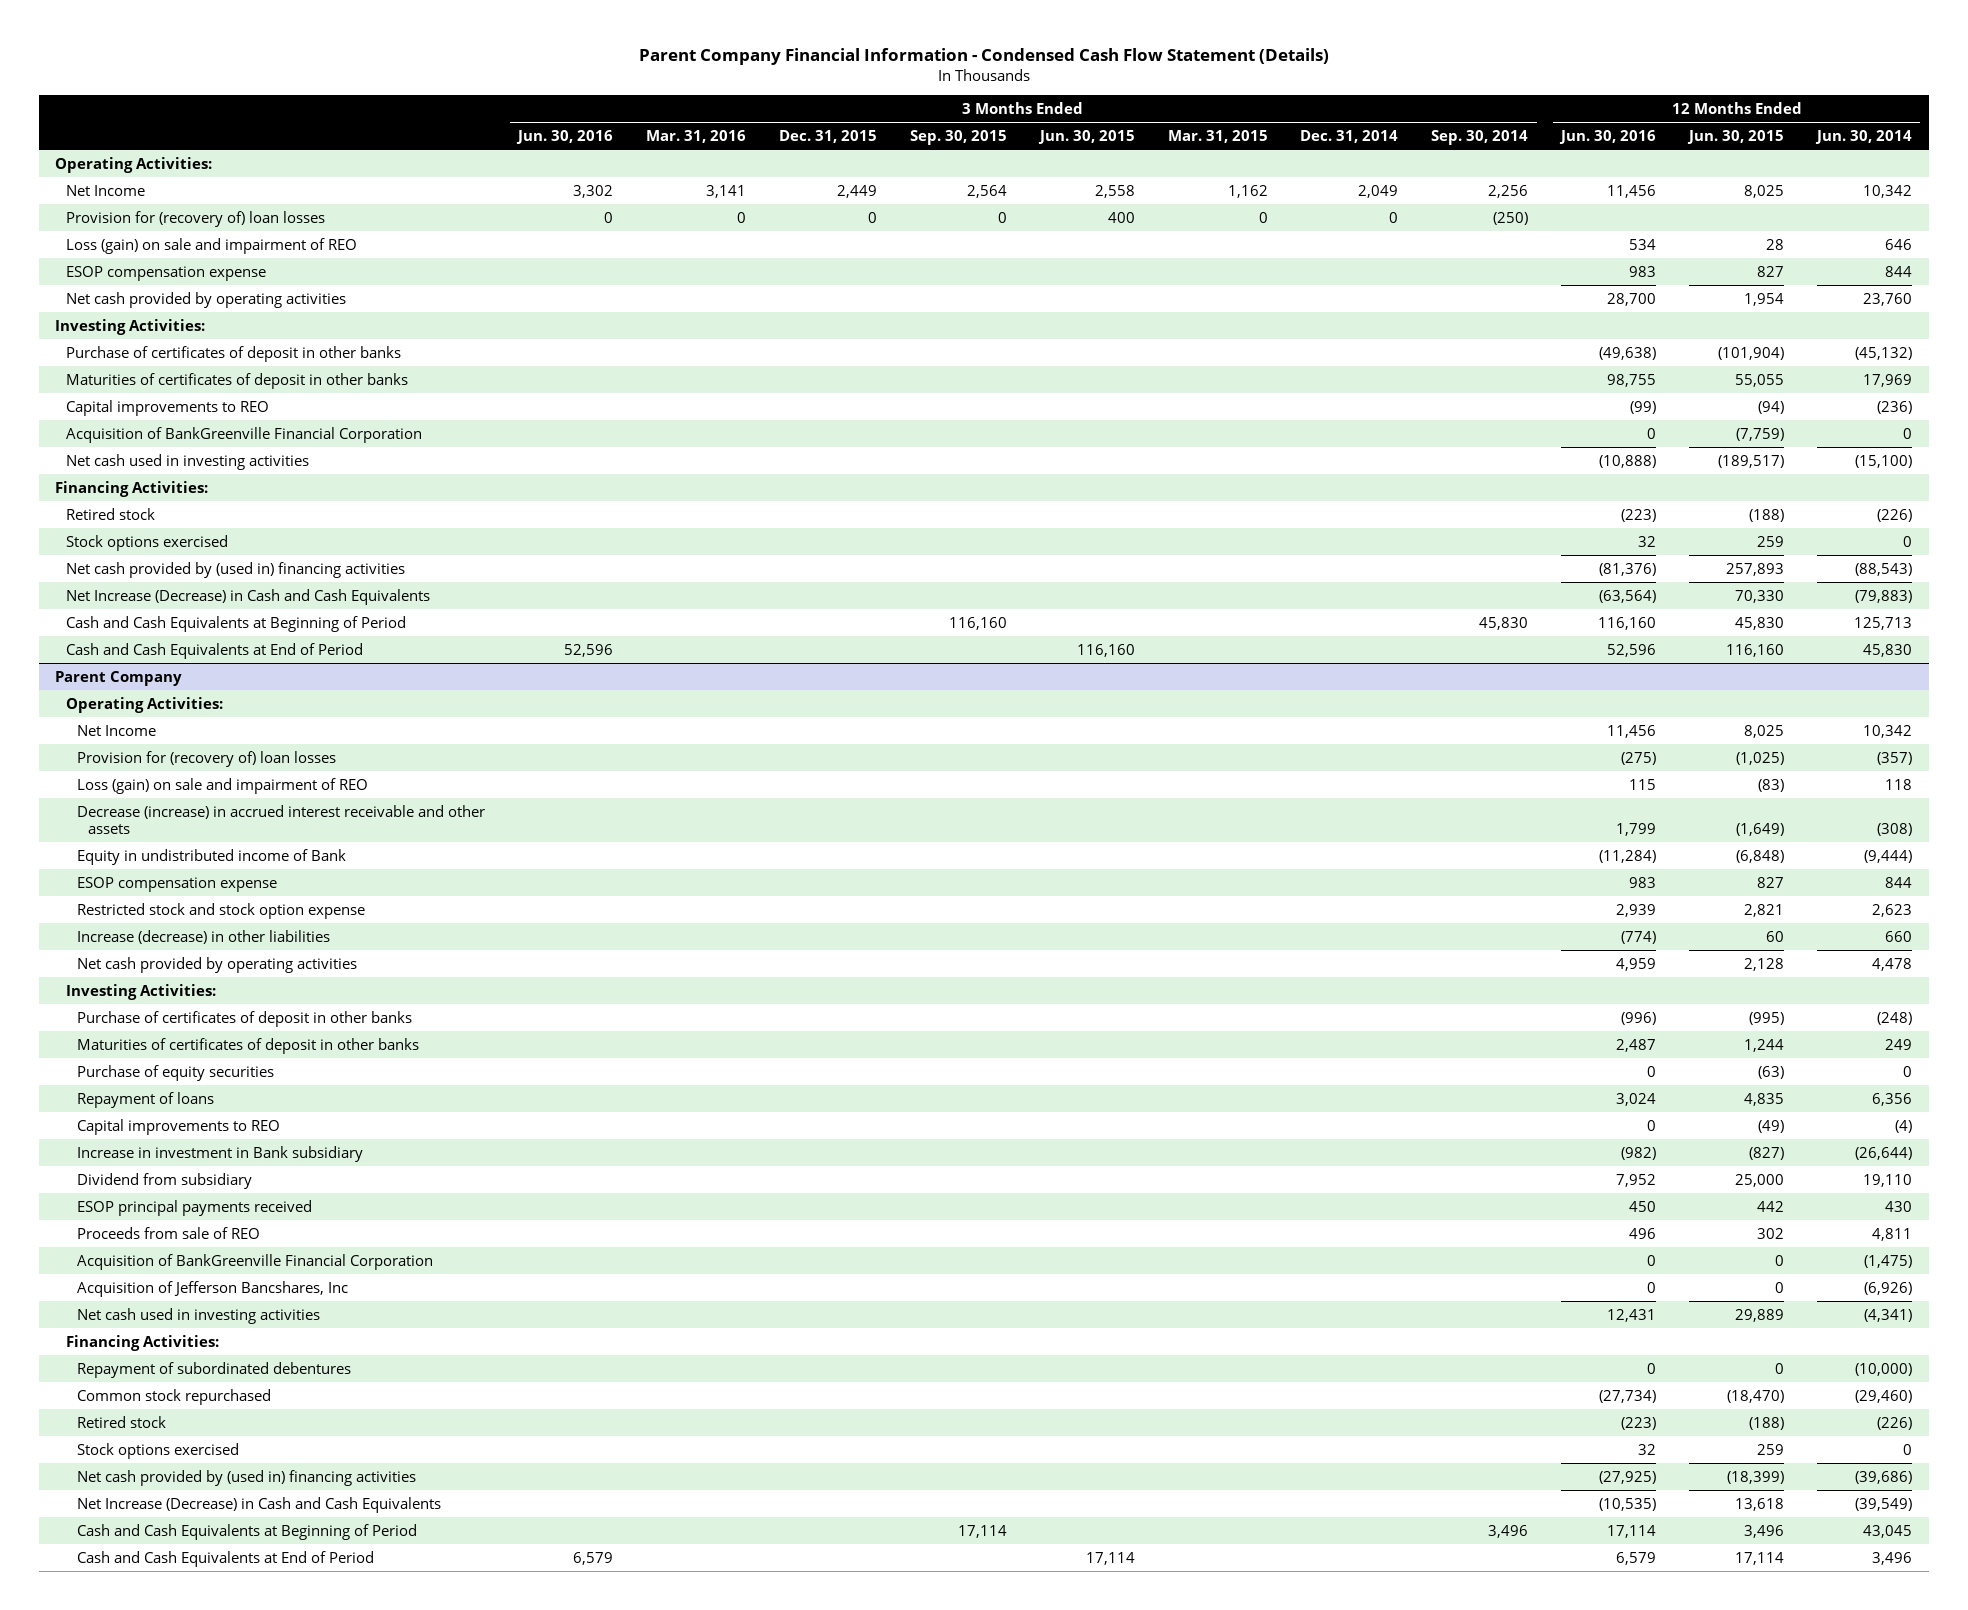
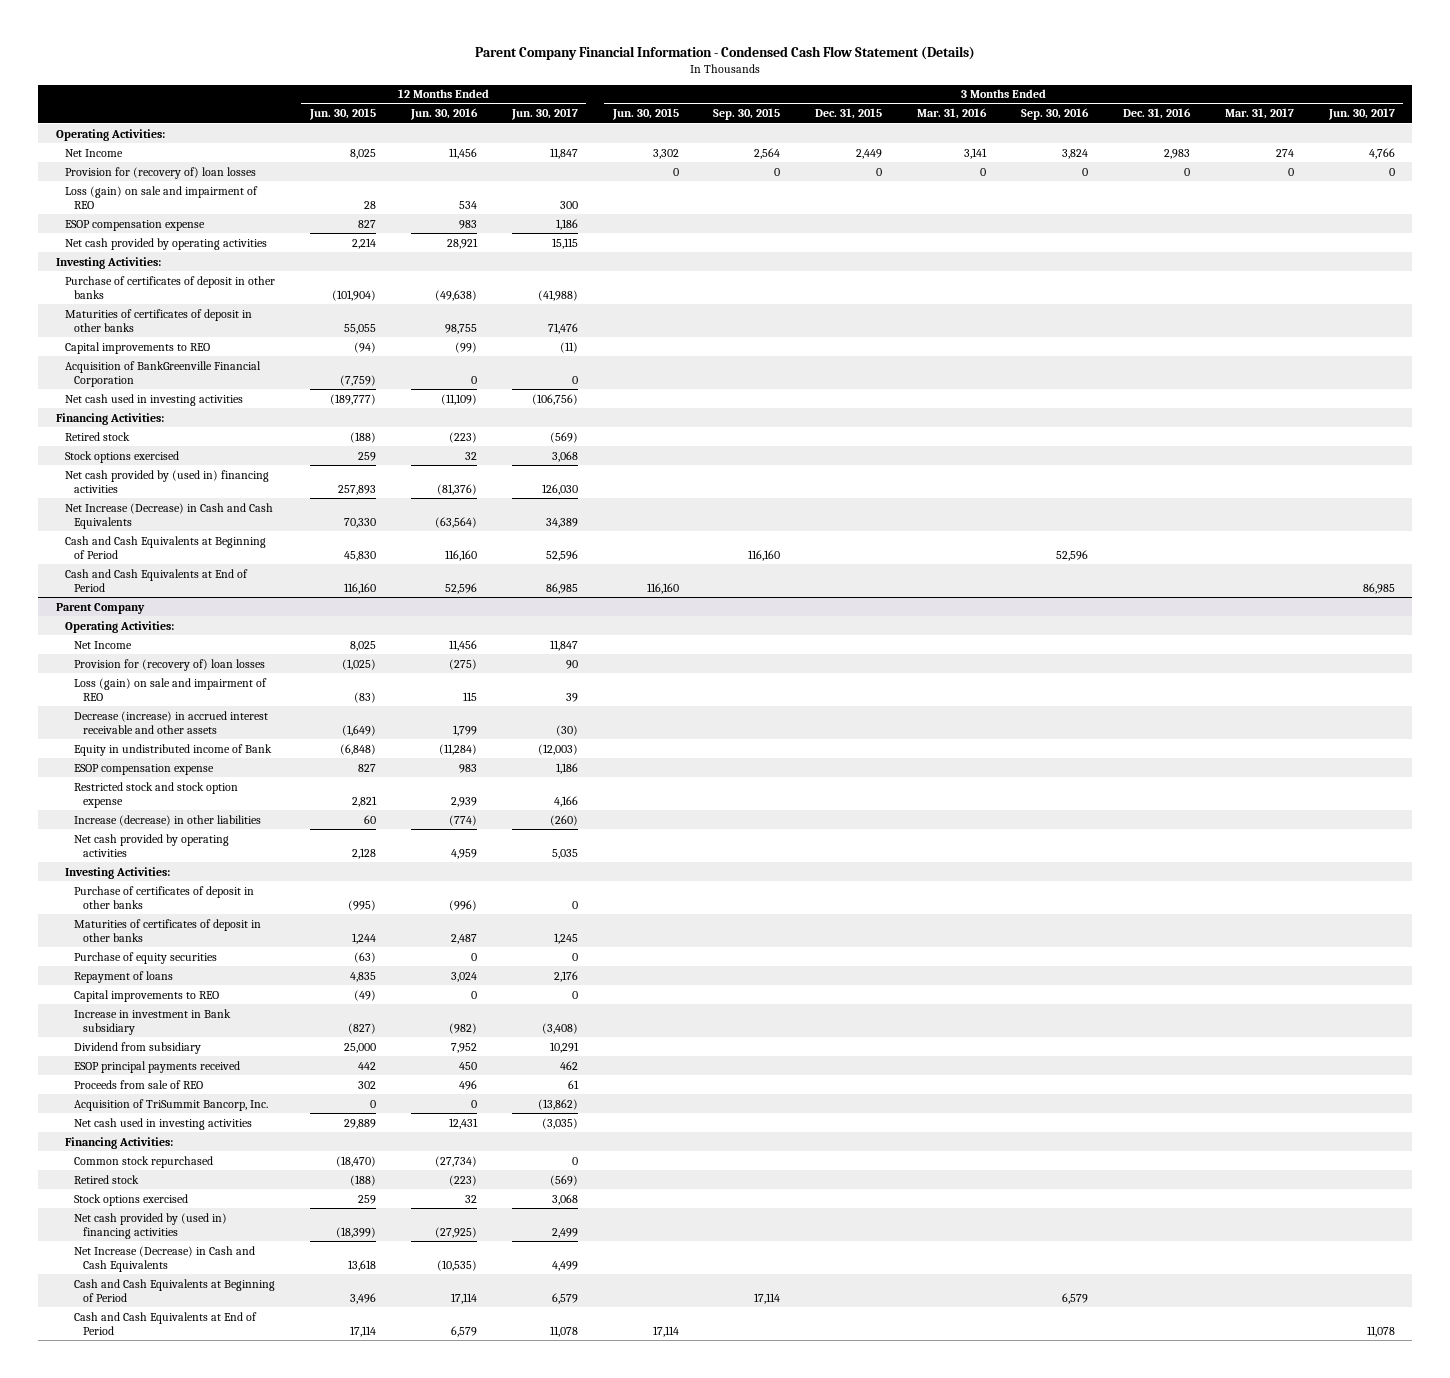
- | 3 Months Ended Jun. 30, 2016 | 3 Months Ended Mar. 31, 2016 | 3 Months Ended Dec. 31, 2015 | 3 Months Ended Sep. 30, 2015 | 3 Months Ended Jun. 30, 2015 | 3 Months Ended Mar. 31, 2015 | 3 Months Ended Dec. 31, 2014 | 3 Months Ended Sep. 30, 2014 | 12 Months Ended Jun. 30, 2016 | 12 Months Ended Jun. 30, 2015 | 12 Months Ended Jun. 30, 2014
+ | 12 Months Ended Jun. 30, 2015 | 12 Months Ended Jun. 30, 2016 | 12 Months Ended Jun. 30, 2017 | 3 Months Ended Jun. 30, 2015 | 3 Months Ended Sep. 30, 2015 | 3 Months Ended Dec. 31, 2015 | 3 Months Ended Mar. 31, 2016 | 3 Months Ended Sep. 30, 2016 | 3 Months Ended Dec. 31, 2016 | 3 Months Ended Mar. 31, 2017 | 3 Months Ended Jun. 30, 2017
- Net Income | 3,302 | 3,141 | 2,449 | 2,564 | 2,558 | 1,162 | 2,049 | 2,256 | 11,456 | 8,025 | 10,342
- Provision for (recovery of) loan losses | 0 | 0 | 0 | 0 | 400 | 0 | 0 | (250) | | |
+ Net Income | 8,025 | 11,456 | 11,847 | 3,302 | 2,564 | 2,449 | 3,141 | 3,824 | 2,983 | 274 | 4,766
+ Provision for (recovery of) loan losses | | | | 0 | 0 | 0 | 0 | 0 | 0 | 0 | 0
- Net cash provided by operating activities | | | | | | | | | 28,700 | 1,954 | 23,760
+ Net cash provided by operating activities | 2,214 | 28,921 | 15,115 | | | | | | | |
- Net cash used in investing activities | | | | | | | | | (10,888) | (189,517) | (15,100)
+ Net cash used in investing activities | (189,777) | (11,109) | (106,756) | | | | | | | |
@ Parent Company
- Acquisition of BankGreenville Financial Corporation | | | | | | | | | 0 | 0 | (1,475)
- Acquisition of Jefferson Bancshares, Inc | | | | | | | | | 0 | 0 | (6,926)
+ Acquisition of TriSummit Bancorp, Inc. | 0 | 0 | (13,862) | | | | | | | |
- Repayment of subordinated debentures | | | | | | | | | 0 | 0 | (10,000)

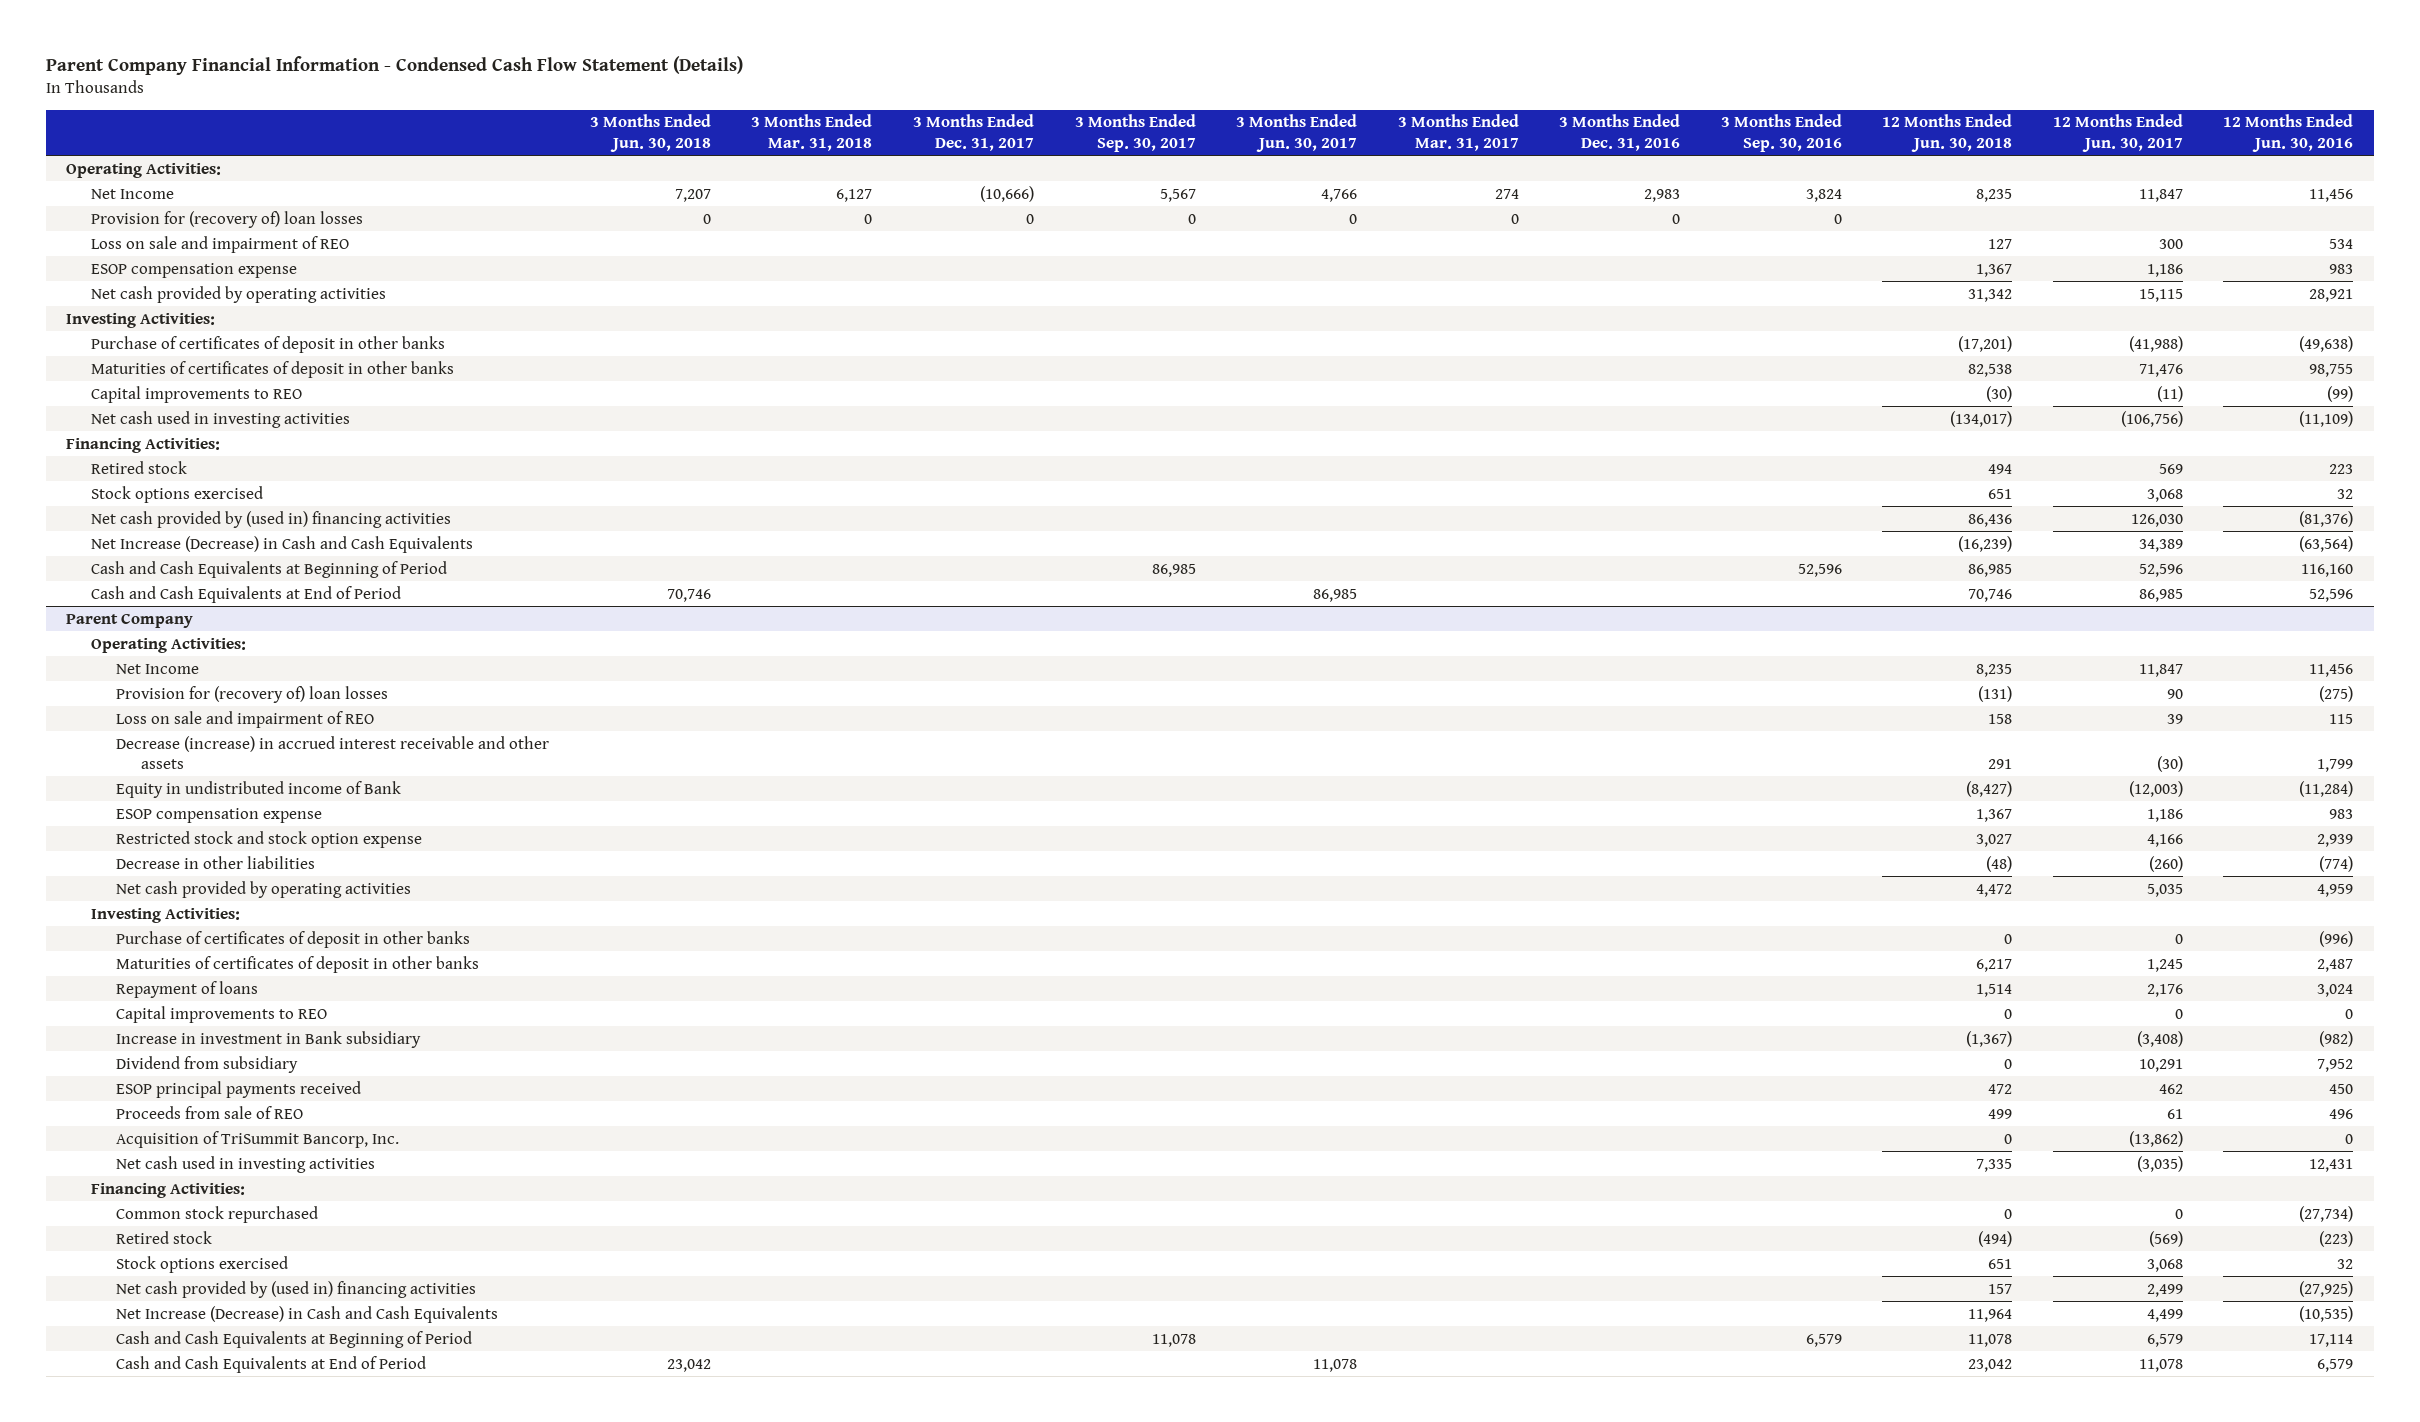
- | 12 Months Ended Jun. 30, 2015 | 12 Months Ended Jun. 30, 2016 | 12 Months Ended Jun. 30, 2017 | 3 Months Ended Jun. 30, 2015 | 3 Months Ended Sep. 30, 2015 | 3 Months Ended Dec. 31, 2015 | 3 Months Ended Mar. 31, 2016 | 3 Months Ended Sep. 30, 2016 | 3 Months Ended Dec. 31, 2016 | 3 Months Ended Mar. 31, 2017 | 3 Months Ended Jun. 30, 2017
+ | 3 Months Ended Jun. 30, 2018 | 3 Months Ended Mar. 31, 2018 | 3 Months Ended Dec. 31, 2017 | 3 Months Ended Sep. 30, 2017 | 3 Months Ended Jun. 30, 2017 | 3 Months Ended Mar. 31, 2017 | 3 Months Ended Dec. 31, 2016 | 3 Months Ended Sep. 30, 2016 | 12 Months Ended Jun. 30, 2018 | 12 Months Ended Jun. 30, 2017 | 12 Months Ended Jun. 30, 2016
- Loss (gain) on sale and impairment of REO | 28 | 534 | 300 | | | | | | | |
+ Loss on sale and impairment of REO | | | | | | | | | 127 | 300 | 534
- Acquisition of BankGreenville Financial Corporation | (7,759) | 0 | 0 | | | | | | | |
- Retired stock | (188) | (223) | (569) | | | | | | | |
+ Retired stock | | | | | | | | | 494 | 569 | 223
@ Parent Company
- Loss (gain) on sale and impairment of REO | (83) | 115 | 39 | | | | | | | |
+ Loss on sale and impairment of REO | | | | | | | | | 158 | 39 | 115
- Increase (decrease) in other liabilities | 60 | (774) | (260) | | | | | | | |
+ Decrease in other liabilities | | | | | | | | | (48) | (260) | (774)
- Purchase of equity securities | (63) | 0 | 0 | | | | | | | |

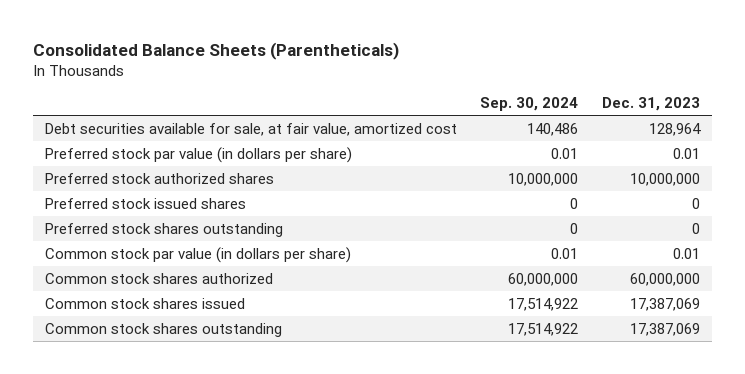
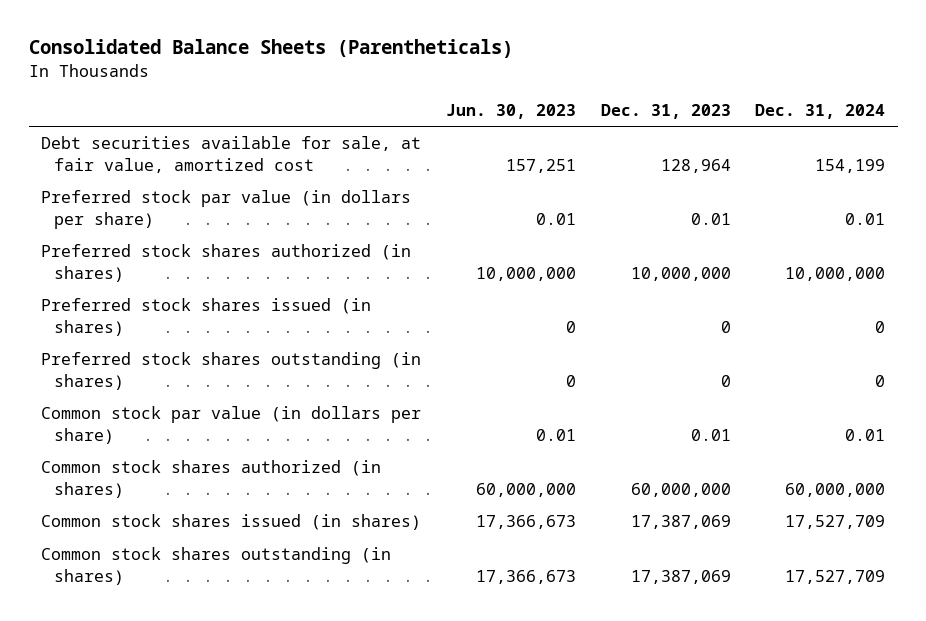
- | Sep. 30, 2024 | Dec. 31, 2023
+ | Jun. 30, 2023 | Dec. 31, 2023 | Dec. 31, 2024
- Preferred stock authorized shares | 10,000,000 | 10,000,000
- Preferred stock issued shares | 0 | 0
- Preferred stock shares outstanding | 0 | 0
+ Preferred stock shares authorized (in shares) | 10,000,000 | 10,000,000 | 10,000,000
+ Preferred stock shares issued (in shares) | 0 | 0 | 0
+ Preferred stock shares outstanding (in shares) | 0 | 0 | 0
- Common stock shares authorized | 60,000,000 | 60,000,000
- Common stock shares issued | 17,514,922 | 17,387,069
- Common stock shares outstanding | 17,514,922 | 17,387,069
+ Common stock shares authorized (in shares) | 60,000,000 | 60,000,000 | 60,000,000
+ Common stock shares issued (in shares) | 17,366,673 | 17,387,069 | 17,527,709
+ Common stock shares outstanding (in shares) | 17,366,673 | 17,387,069 | 17,527,709

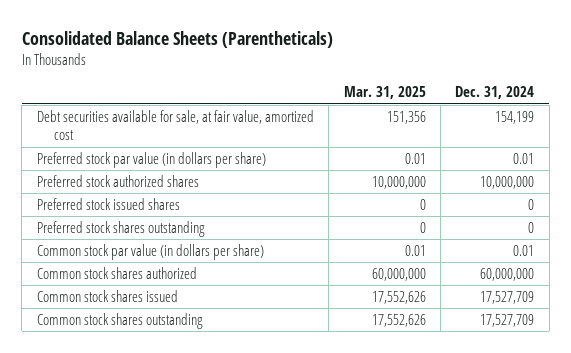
- | Jun. 30, 2023 | Dec. 31, 2023 | Dec. 31, 2024
+ | Mar. 31, 2025 | Dec. 31, 2024
- Preferred stock shares authorized (in shares) | 10,000,000 | 10,000,000 | 10,000,000
- Preferred stock shares issued (in shares) | 0 | 0 | 0
- Preferred stock shares outstanding (in shares) | 0 | 0 | 0
+ Preferred stock authorized shares | 10,000,000 | 10,000,000
+ Preferred stock issued shares | 0 | 0
+ Preferred stock shares outstanding | 0 | 0
- Common stock shares authorized (in shares) | 60,000,000 | 60,000,000 | 60,000,000
- Common stock shares issued (in shares) | 17,366,673 | 17,387,069 | 17,527,709
- Common stock shares outstanding (in shares) | 17,366,673 | 17,387,069 | 17,527,709
+ Common stock shares authorized | 60,000,000 | 60,000,000
+ Common stock shares issued | 17,552,626 | 17,527,709
+ Common stock shares outstanding | 17,552,626 | 17,527,709

